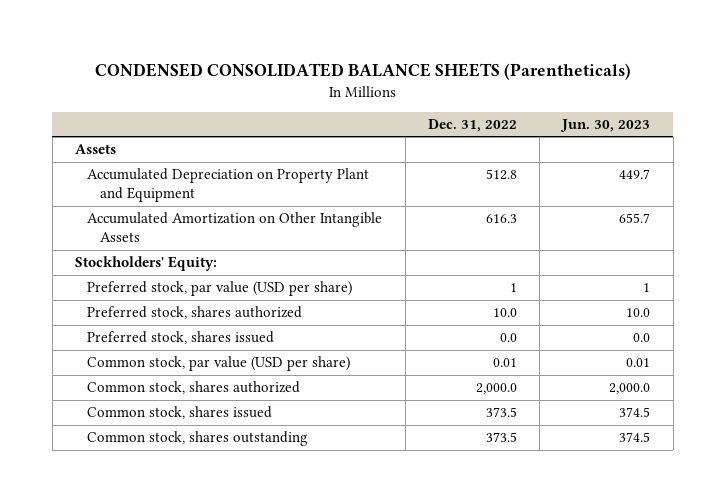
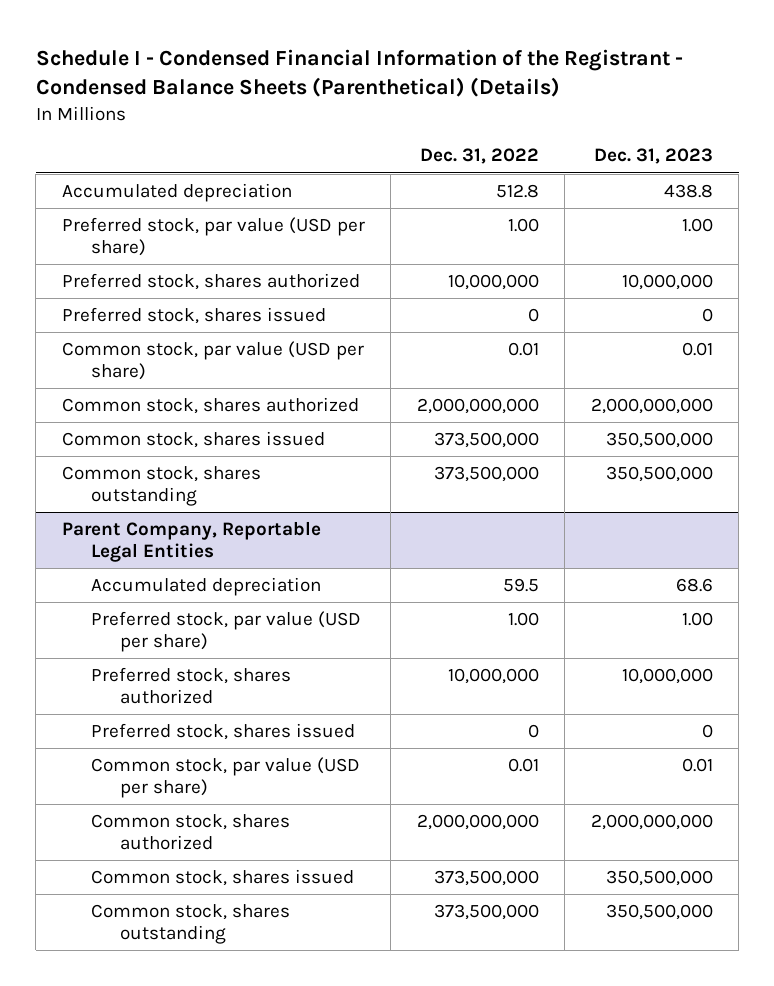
- CONDENSED CONSOLIDATED BALANCE SHEETS (Parentheticals)
+ Schedule I - Condensed Financial Information of the Registrant - Condensed Balance Sheets (Parenthetical) (Details)
- | Dec. 31, 2022 | Jun. 30, 2023
+ | Dec. 31, 2022 | Dec. 31, 2023
- Assets
- Accumulated Depreciation on Property Plant and Equipment | 512.8 | 449.7
- Accumulated Amortization on Other Intangible Assets | 616.3 | 655.7
- Stockholders' Equity:
- Preferred stock, par value (USD per share) | 1 | 1
- Preferred stock, shares authorized | 10.0 | 10.0
- Preferred stock, shares issued | 0.0 | 0.0
+ Accumulated depreciation | 512.8 | 438.8
+ Preferred stock, par value (USD per share) | 1.00 | 1.00
+ Preferred stock, shares authorized | 10,000,000 | 10,000,000
+ Preferred stock, shares issued | 0 | 0
- Common stock, shares authorized | 2,000.0 | 2,000.0
- Common stock, shares issued | 373.5 | 374.5
- Common stock, shares outstanding | 373.5 | 374.5
+ Common stock, shares authorized | 2,000,000,000 | 2,000,000,000
+ Common stock, shares issued | 373,500,000 | 350,500,000
+ Common stock, shares outstanding | 373,500,000 | 350,500,000
+ Parent Company, Reportable Legal Entities
+ Accumulated depreciation | 59.5 | 68.6
+ Preferred stock, par value (USD per share) | 1.00 | 1.00
+ Preferred stock, shares authorized | 10,000,000 | 10,000,000
+ Preferred stock, shares issued | 0 | 0
+ Common stock, par value (USD per share) | 0.01 | 0.01
+ Common stock, shares authorized | 2,000,000,000 | 2,000,000,000
+ Common stock, shares issued | 373,500,000 | 350,500,000
+ Common stock, shares outstanding | 373,500,000 | 350,500,000

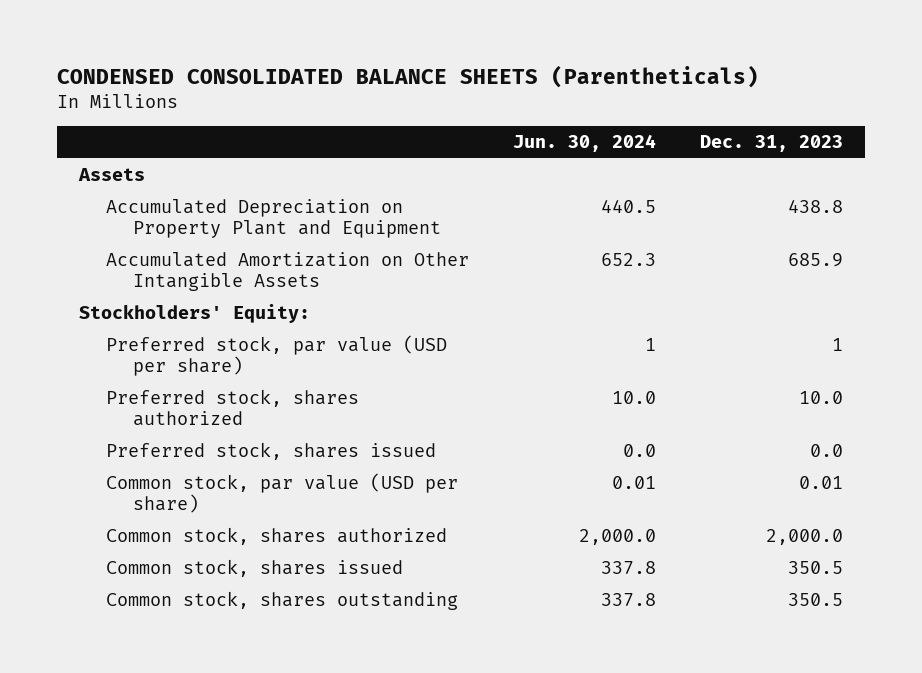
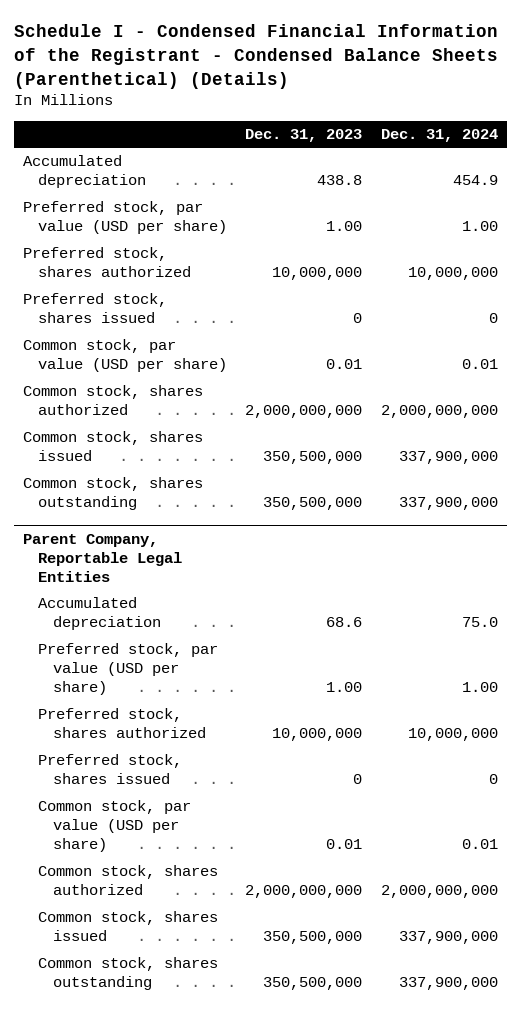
- CONDENSED CONSOLIDATED BALANCE SHEETS (Parentheticals)
+ Schedule I - Condensed Financial Information of the Registrant - Condensed Balance Sheets (Parenthetical) (Details)
- | Jun. 30, 2024 | Dec. 31, 2023
+ | Dec. 31, 2023 | Dec. 31, 2024
- Assets
- Accumulated Depreciation on Property Plant and Equipment | 440.5 | 438.8
- Accumulated Amortization on Other Intangible Assets | 652.3 | 685.9
- Stockholders' Equity:
- Preferred stock, par value (USD per share) | 1 | 1
- Preferred stock, shares authorized | 10.0 | 10.0
- Preferred stock, shares issued | 0.0 | 0.0
+ Accumulated depreciation | 438.8 | 454.9
+ Preferred stock, par value (USD per share) | 1.00 | 1.00
+ Preferred stock, shares authorized | 10,000,000 | 10,000,000
+ Preferred stock, shares issued | 0 | 0
- Common stock, shares authorized | 2,000.0 | 2,000.0
- Common stock, shares issued | 337.8 | 350.5
- Common stock, shares outstanding | 337.8 | 350.5
+ Common stock, shares authorized | 2,000,000,000 | 2,000,000,000
+ Common stock, shares issued | 350,500,000 | 337,900,000
+ Common stock, shares outstanding | 350,500,000 | 337,900,000
+ Parent Company, Reportable Legal Entities
+ Accumulated depreciation | 68.6 | 75.0
+ Preferred stock, par value (USD per share) | 1.00 | 1.00
+ Preferred stock, shares authorized | 10,000,000 | 10,000,000
+ Preferred stock, shares issued | 0 | 0
+ Common stock, par value (USD per share) | 0.01 | 0.01
+ Common stock, shares authorized | 2,000,000,000 | 2,000,000,000
+ Common stock, shares issued | 350,500,000 | 337,900,000
+ Common stock, shares outstanding | 350,500,000 | 337,900,000

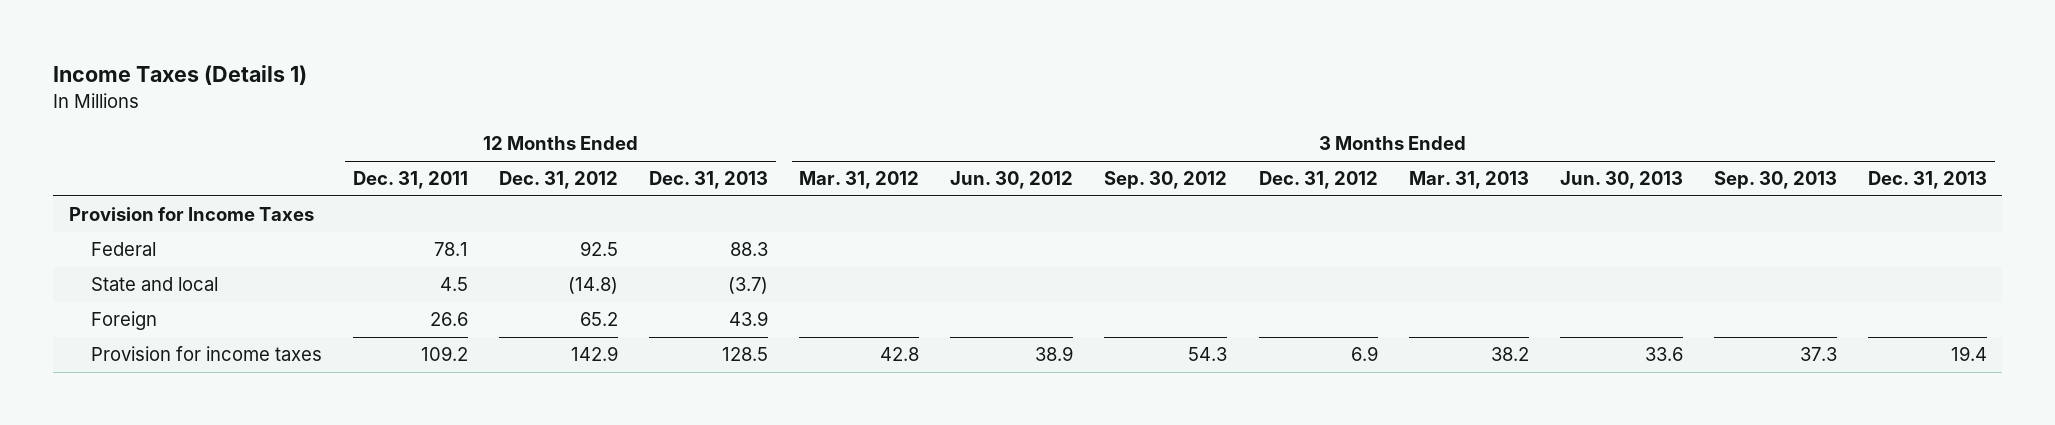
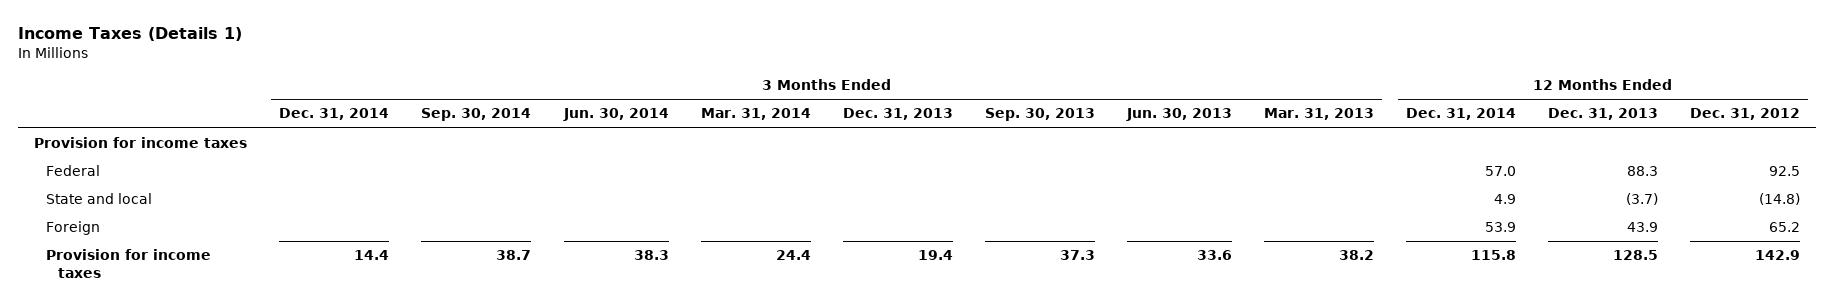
- | 12 Months Ended Dec. 31, 2011 | 12 Months Ended Dec. 31, 2012 | 12 Months Ended Dec. 31, 2013 | 3 Months Ended Mar. 31, 2012 | 3 Months Ended Jun. 30, 2012 | 3 Months Ended Sep. 30, 2012 | 3 Months Ended Dec. 31, 2012 | 3 Months Ended Mar. 31, 2013 | 3 Months Ended Jun. 30, 2013 | 3 Months Ended Sep. 30, 2013 | 3 Months Ended Dec. 31, 2013
+ | 3 Months Ended Dec. 31, 2014 | 3 Months Ended Sep. 30, 2014 | 3 Months Ended Jun. 30, 2014 | 3 Months Ended Mar. 31, 2014 | 3 Months Ended Dec. 31, 2013 | 3 Months Ended Sep. 30, 2013 | 3 Months Ended Jun. 30, 2013 | 3 Months Ended Mar. 31, 2013 | 12 Months Ended Dec. 31, 2014 | 12 Months Ended Dec. 31, 2013 | 12 Months Ended Dec. 31, 2012
- Provision for Income Taxes
+ Provision for income taxes

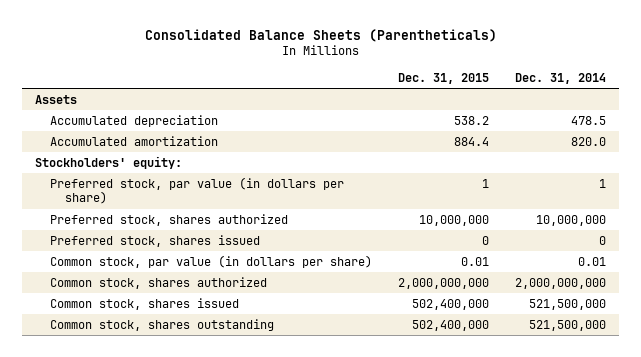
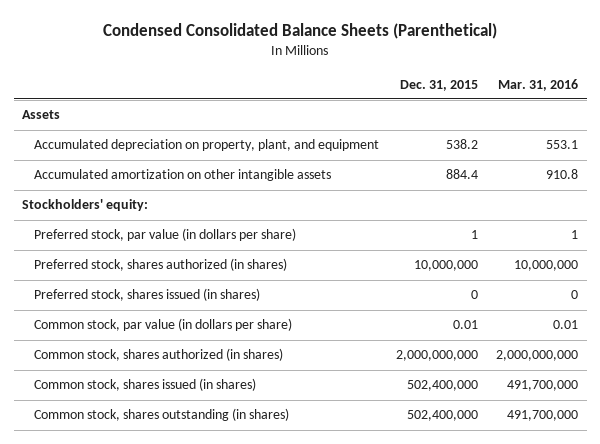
- Consolidated Balance Sheets (Parentheticals)
+ Condensed Consolidated Balance Sheets (Parenthetical)
- | Dec. 31, 2015 | Dec. 31, 2014
+ | Dec. 31, 2015 | Mar. 31, 2016
- Accumulated depreciation | 538.2 | 478.5
- Accumulated amortization | 884.4 | 820.0
+ Accumulated depreciation on property, plant, and equipment | 538.2 | 553.1
+ Accumulated amortization on other intangible assets | 884.4 | 910.8
- Preferred stock, shares authorized | 10,000,000 | 10,000,000
- Preferred stock, shares issued | 0 | 0
+ Preferred stock, shares authorized (in shares) | 10,000,000 | 10,000,000
+ Preferred stock, shares issued (in shares) | 0 | 0
- Common stock, shares authorized | 2,000,000,000 | 2,000,000,000
- Common stock, shares issued | 502,400,000 | 521,500,000
- Common stock, shares outstanding | 502,400,000 | 521,500,000
+ Common stock, shares authorized (in shares) | 2,000,000,000 | 2,000,000,000
+ Common stock, shares issued (in shares) | 502,400,000 | 491,700,000
+ Common stock, shares outstanding (in shares) | 502,400,000 | 491,700,000

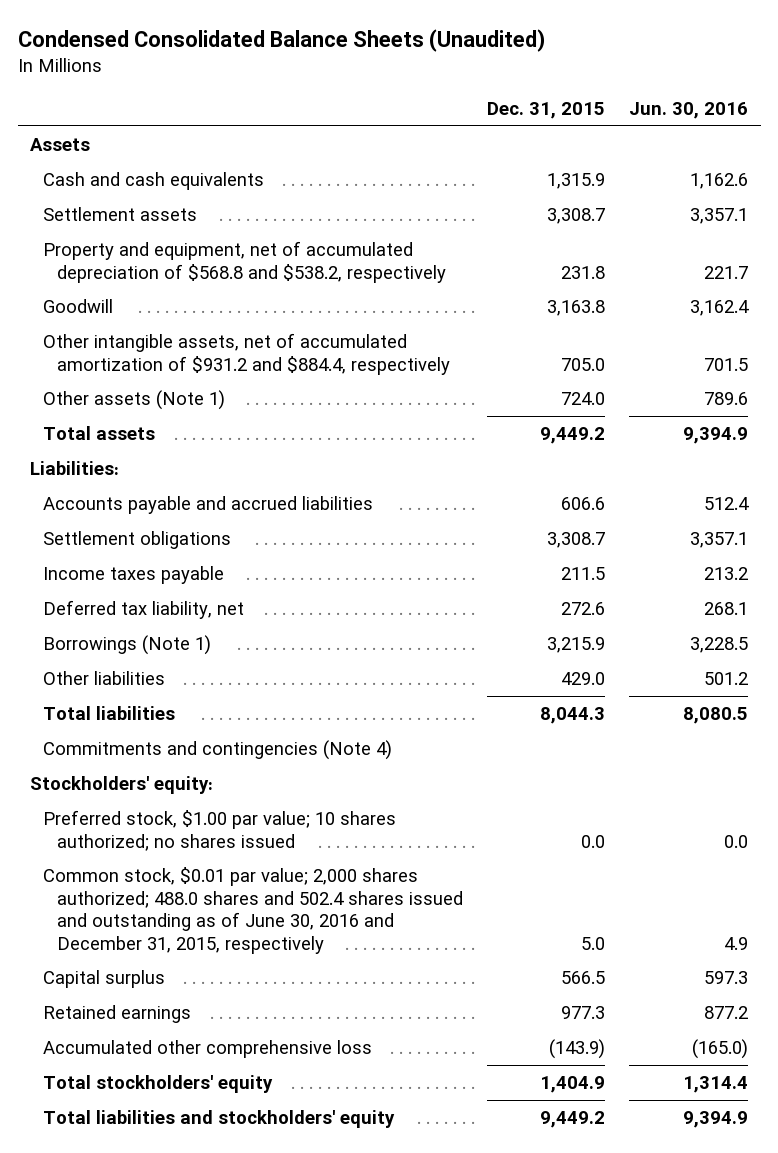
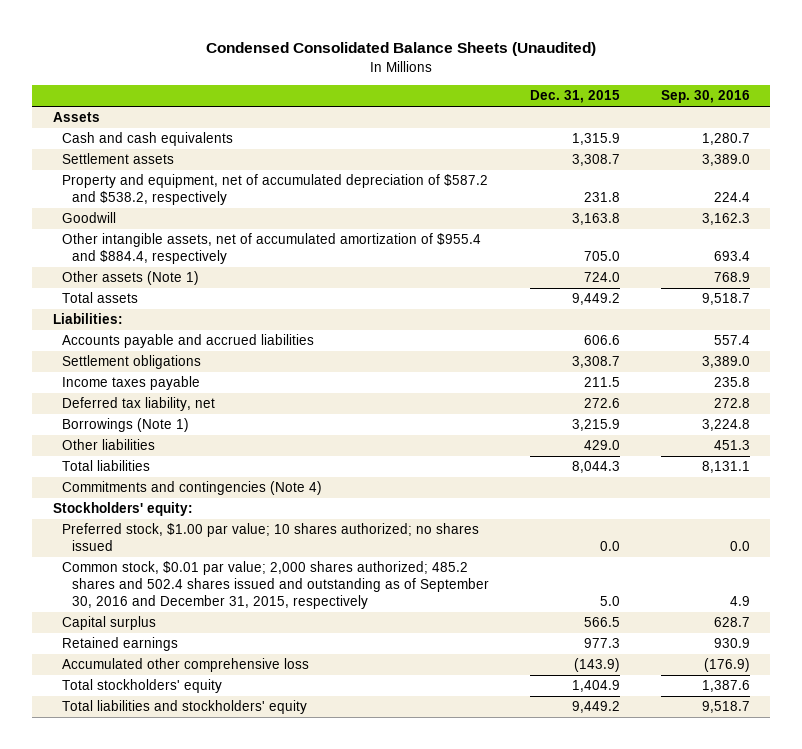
- | Dec. 31, 2015 | Jun. 30, 2016
+ | Dec. 31, 2015 | Sep. 30, 2016
- Property and equipment, net of accumulated depreciation of $568.8 and $538.2, respectively | 231.8 | 221.7
+ Property and equipment, net of accumulated depreciation of $587.2 and $538.2, respectively | 231.8 | 224.4
- Other intangible assets, net of accumulated amortization of $931.2 and $884.4, respectively | 705.0 | 701.5
+ Other intangible assets, net of accumulated amortization of $955.4 and $884.4, respectively | 705.0 | 693.4
- Common stock, $0.01 par value; 2,000 shares authorized; 488.0 shares and 502.4 shares issued and outstanding as of June 30, 2016 and December 31, 2015, respectively | 5.0 | 4.9
+ Common stock, $0.01 par value; 2,000 shares authorized; 485.2 shares and 502.4 shares issued and outstanding as of September 30, 2016 and December 31, 2015, respectively | 5.0 | 4.9

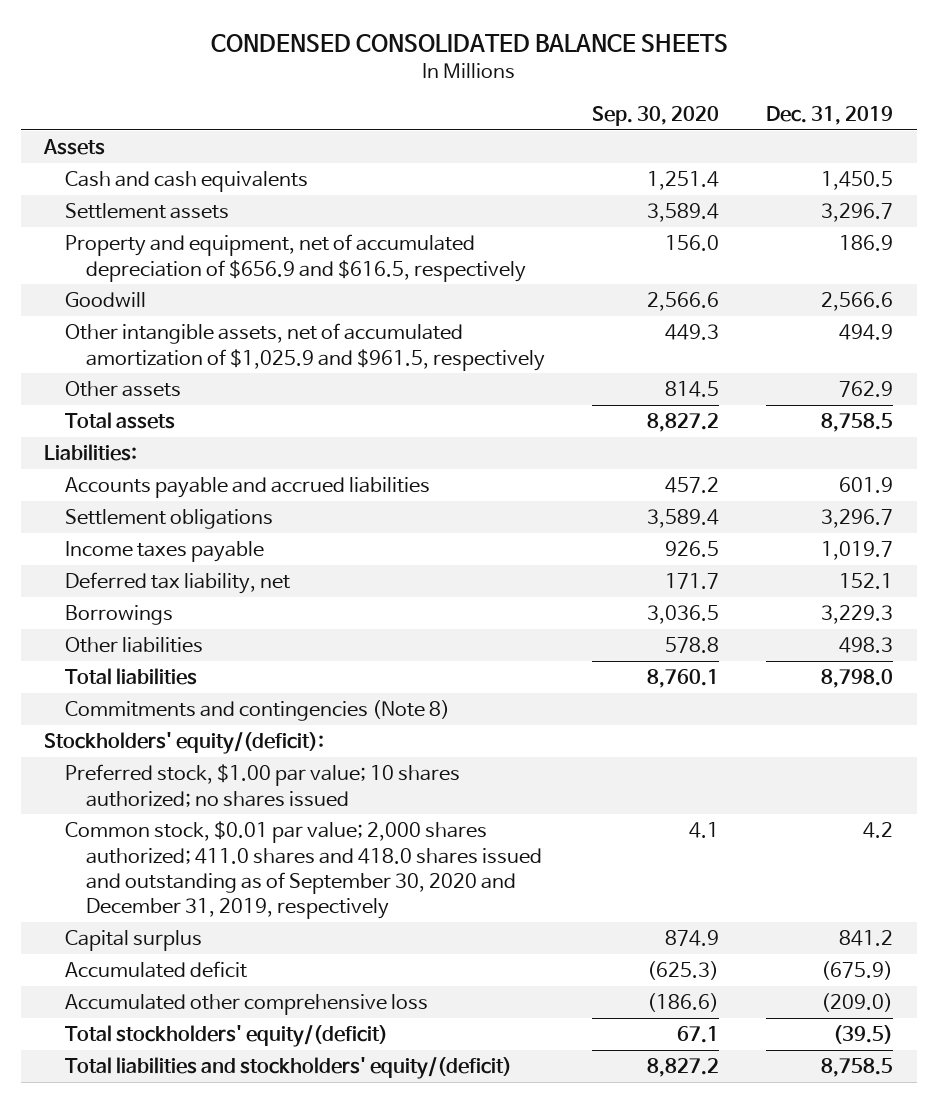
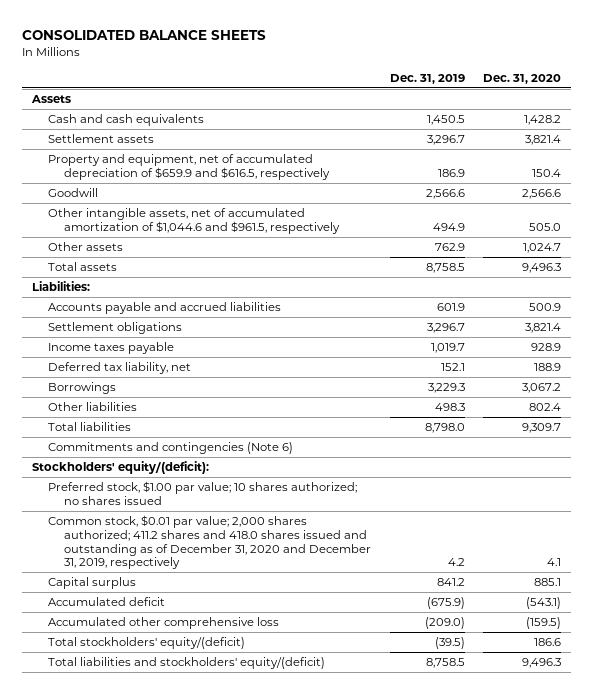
- CONDENSED CONSOLIDATED BALANCE SHEETS
+ CONSOLIDATED BALANCE SHEETS
- | Sep. 30, 2020 | Dec. 31, 2019
+ | Dec. 31, 2019 | Dec. 31, 2020
- Property and equipment, net of accumulated depreciation of $656.9 and $616.5, respectively | 156.0 | 186.9
+ Property and equipment, net of accumulated depreciation of $659.9 and $616.5, respectively | 186.9 | 150.4
- Other intangible assets, net of accumulated amortization of $1,025.9 and $961.5, respectively | 449.3 | 494.9
+ Other intangible assets, net of accumulated amortization of $1,044.6 and $961.5, respectively | 494.9 | 505.0
- Commitments and contingencies (Note 8)
+ Commitments and contingencies (Note 6)
- Common stock, $0.01 par value; 2,000 shares authorized; 411.0 shares and 418.0 shares issued and outstanding as of September 30, 2020 and December 31, 2019, respectively | 4.1 | 4.2
+ Common stock, $0.01 par value; 2,000 shares authorized; 411.2 shares and 418.0 shares issued and outstanding as of December 31, 2020 and December 31, 2019, respectively | 4.2 | 4.1

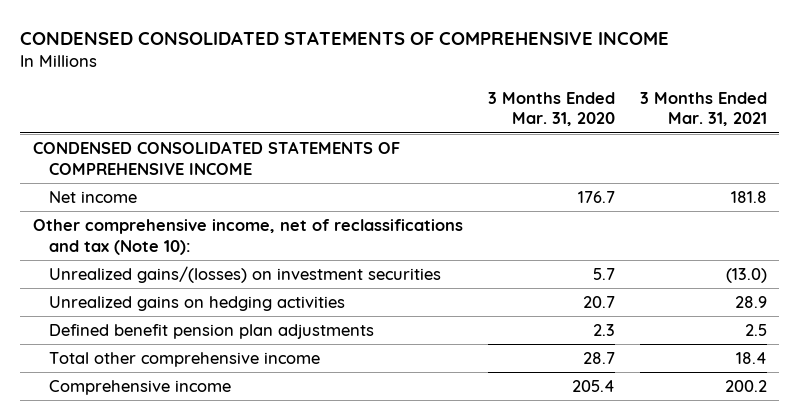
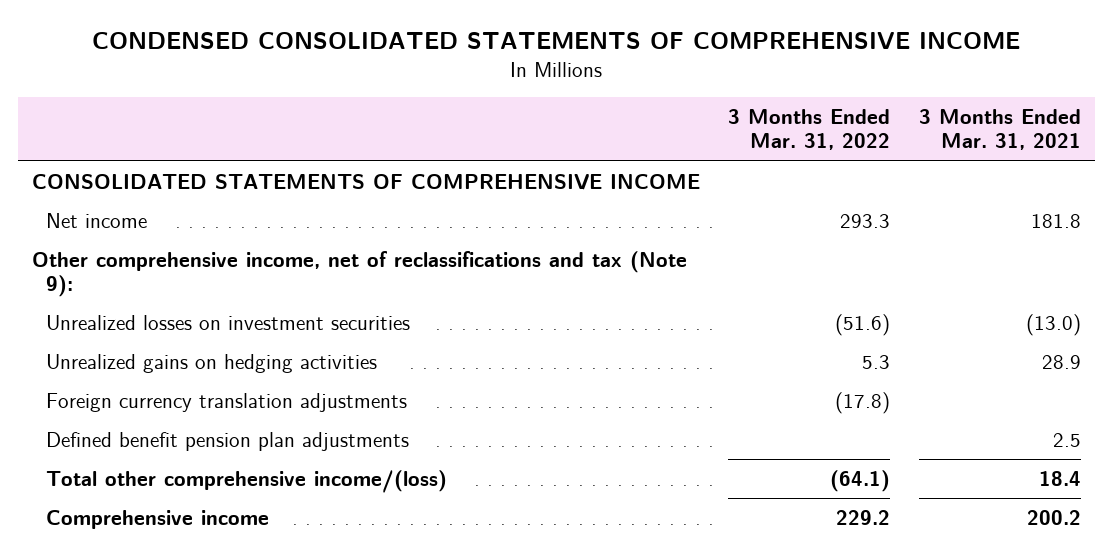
- | 3 Months Ended Mar. 31, 2020 | 3 Months Ended Mar. 31, 2021
+ | 3 Months Ended Mar. 31, 2022 | 3 Months Ended Mar. 31, 2021
- CONDENSED CONSOLIDATED STATEMENTS OF COMPREHENSIVE INCOME
+ CONSOLIDATED STATEMENTS OF COMPREHENSIVE INCOME
- Other comprehensive income, net of reclassifications and tax (Note 10):
- Unrealized gains/(losses) on investment securities | 5.7 | (13.0)
+ Other comprehensive income, net of reclassifications and tax (Note 9):
+ Unrealized losses on investment securities | (51.6) | (13.0)
+ Foreign currency translation adjustments | (17.8) |
- Total other comprehensive income | 28.7 | 18.4
+ Total other comprehensive income/(loss) | (64.1) | 18.4

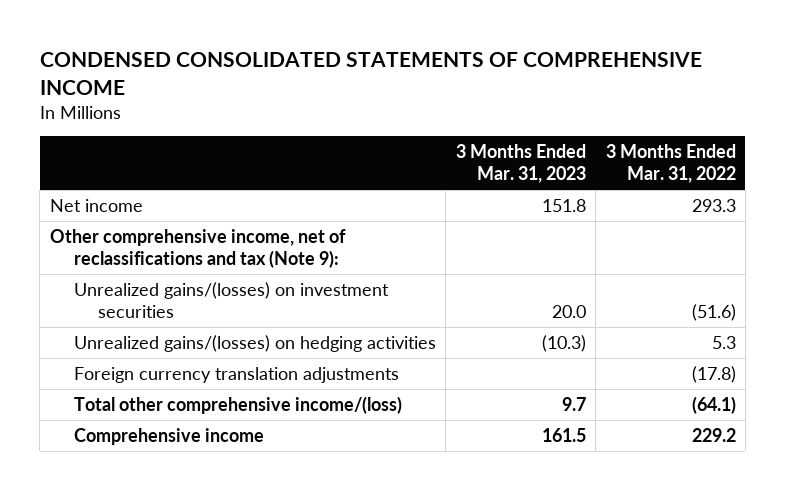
- | 3 Months Ended Mar. 31, 2022 | 3 Months Ended Mar. 31, 2021
+ | 3 Months Ended Mar. 31, 2023 | 3 Months Ended Mar. 31, 2022
- CONSOLIDATED STATEMENTS OF COMPREHENSIVE INCOME
- Unrealized losses on investment securities | (51.6) | (13.0)
- Unrealized gains on hedging activities | 5.3 | 28.9
+ Unrealized gains/(losses) on investment securities | 20.0 | (51.6)
+ Unrealized gains/(losses) on hedging activities | (10.3) | 5.3
- Defined benefit pension plan adjustments | | 2.5

